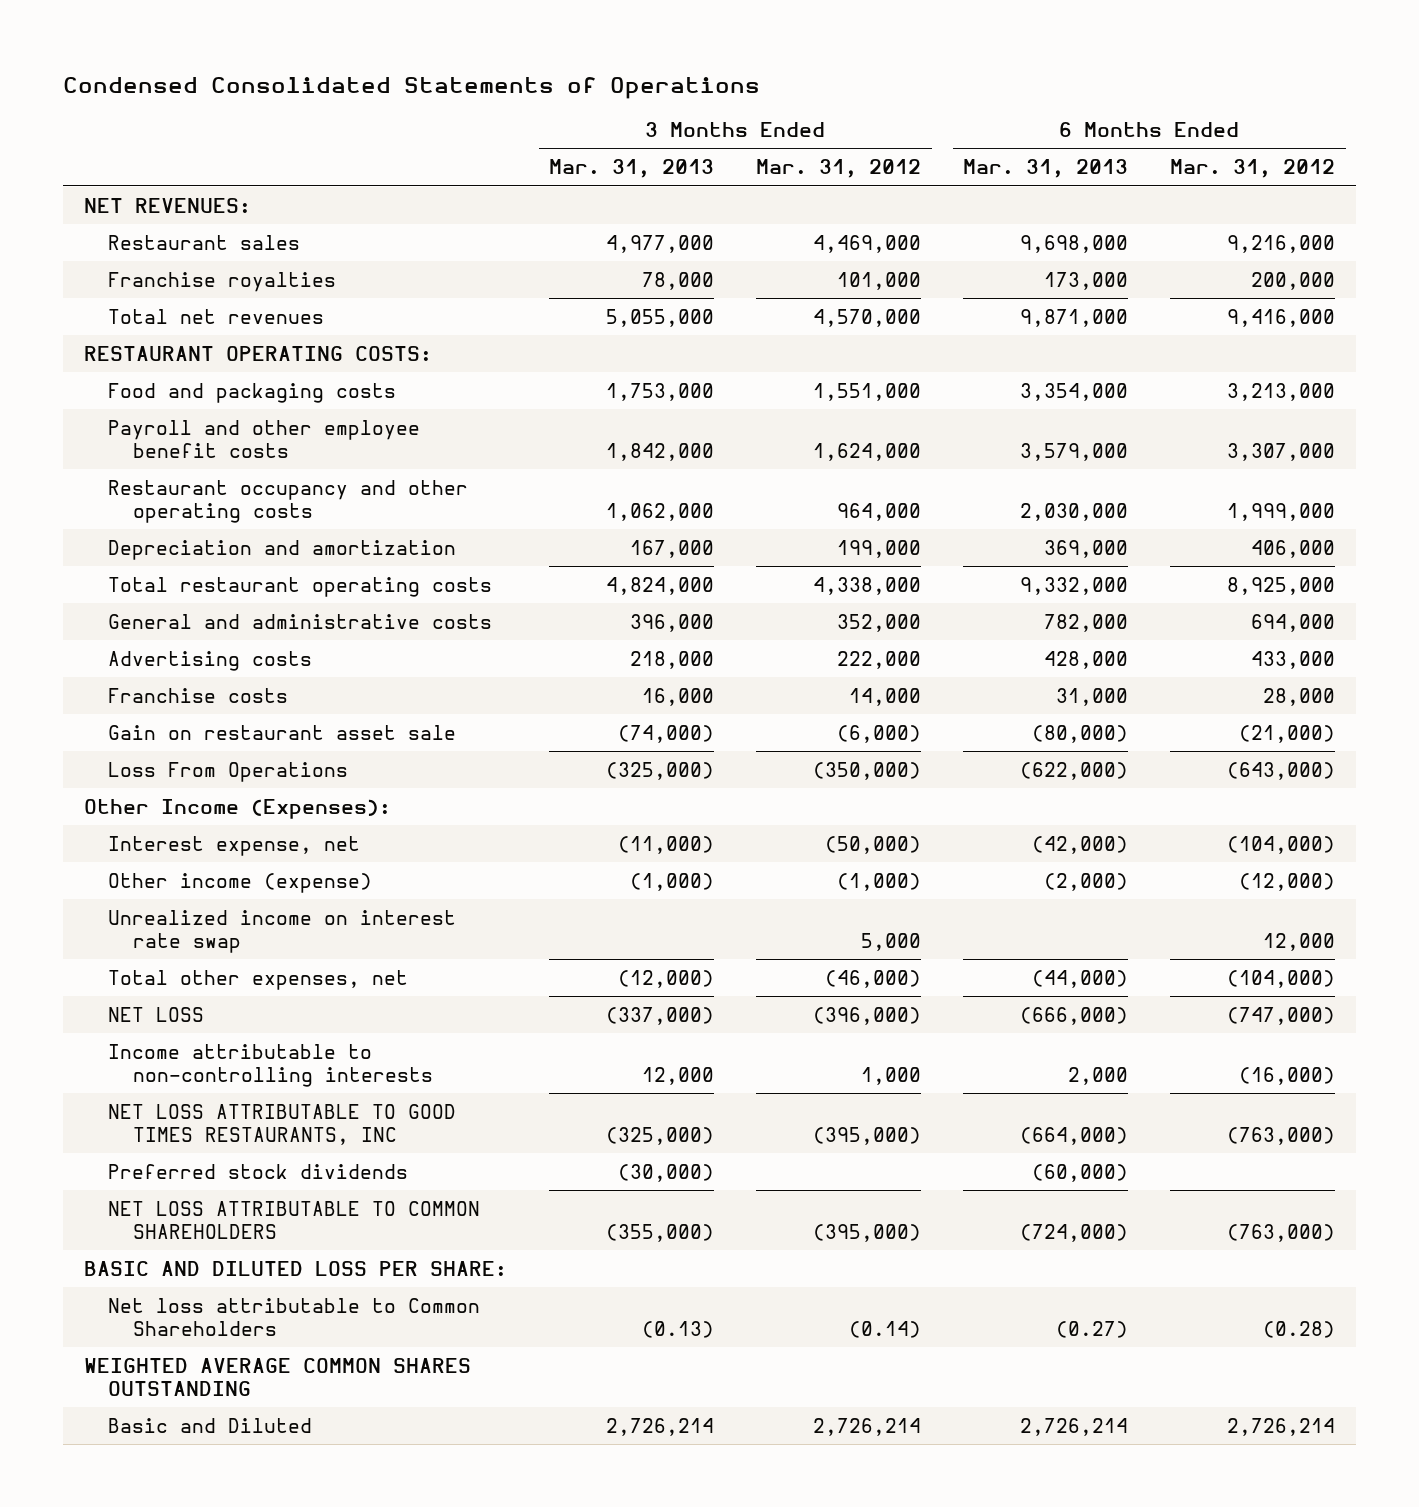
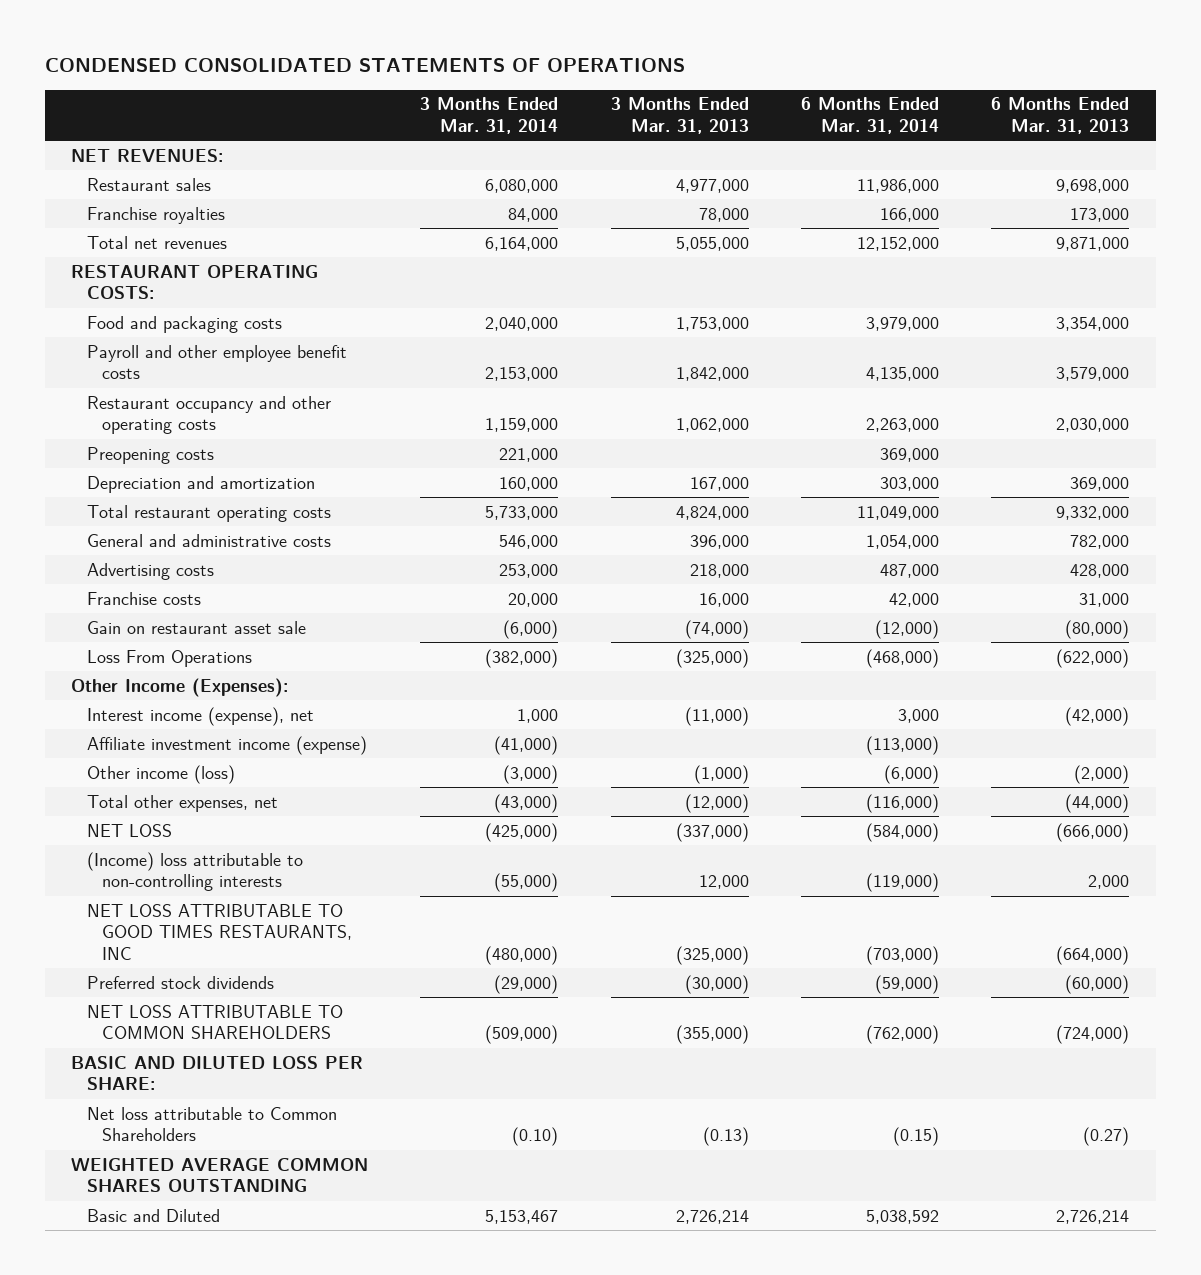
- Condensed Consolidated Statements of Operations
+ CONDENSED CONSOLIDATED STATEMENTS OF OPERATIONS
- | 3 Months Ended Mar. 31, 2013 | 3 Months Ended Mar. 31, 2012 | 6 Months Ended Mar. 31, 2013 | 6 Months Ended Mar. 31, 2012
+ | 3 Months Ended Mar. 31, 2014 | 3 Months Ended Mar. 31, 2013 | 6 Months Ended Mar. 31, 2014 | 6 Months Ended Mar. 31, 2013
+ Preopening costs | 221,000 | | 369,000 |
- Interest expense, net | (11,000) | (50,000) | (42,000) | (104,000)
- Other income (expense) | (1,000) | (1,000) | (2,000) | (12,000)
- Unrealized income on interest rate swap | | 5,000 | | 12,000
+ Interest income (expense), net | 1,000 | (11,000) | 3,000 | (42,000)
+ Affiliate investment income (expense) | (41,000) | | (113,000) |
+ Other income (loss) | (3,000) | (1,000) | (6,000) | (2,000)
- Income attributable to non-controlling interests | 12,000 | 1,000 | 2,000 | (16,000)
+ (Income) loss attributable to non-controlling interests | (55,000) | 12,000 | (119,000) | 2,000

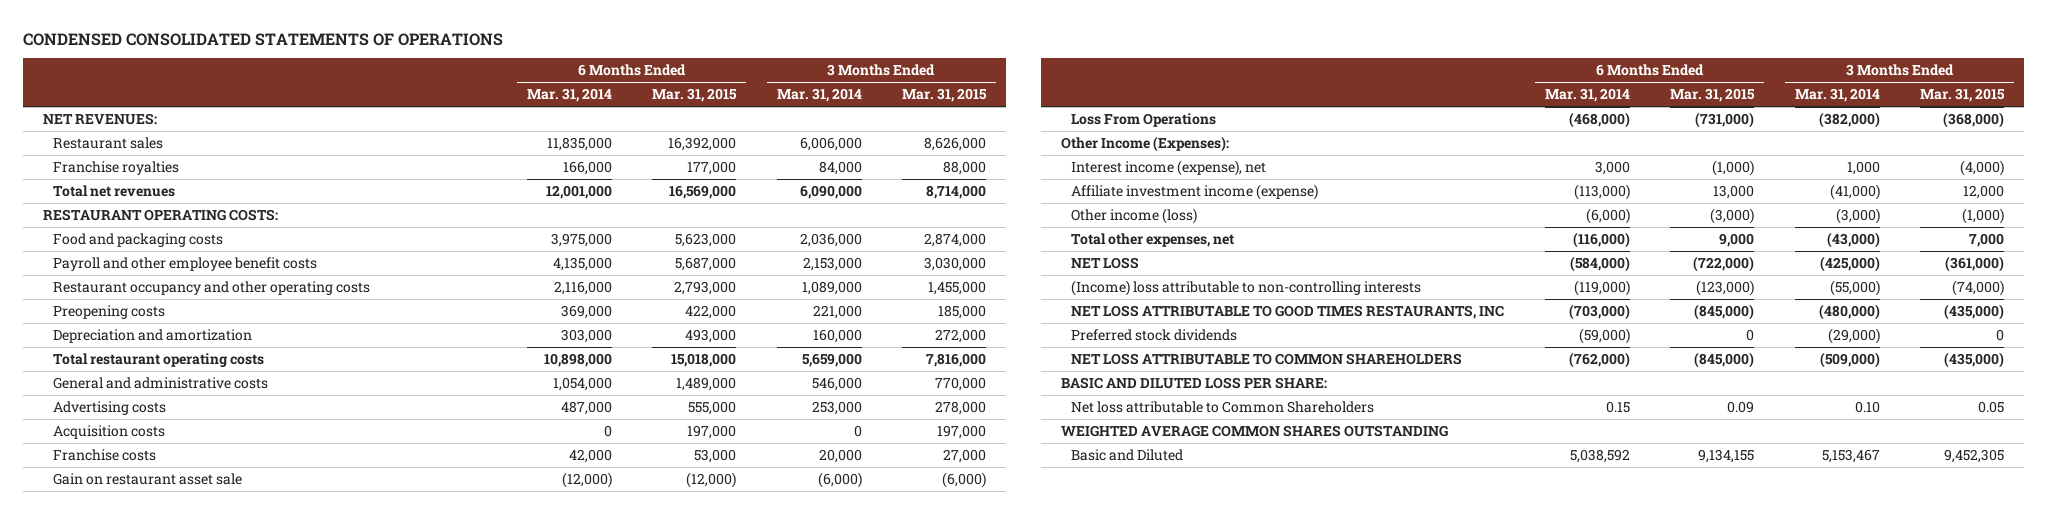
- | 3 Months Ended Mar. 31, 2014 | 3 Months Ended Mar. 31, 2013 | 6 Months Ended Mar. 31, 2014 | 6 Months Ended Mar. 31, 2013
+ | 6 Months Ended Mar. 31, 2014 | 6 Months Ended Mar. 31, 2015 | 3 Months Ended Mar. 31, 2014 | 3 Months Ended Mar. 31, 2015
- Restaurant sales | 6,080,000 | 4,977,000 | 11,986,000 | 9,698,000
+ Restaurant sales | 11,835,000 | 16,392,000 | 6,006,000 | 8,626,000
- Total net revenues | 6,164,000 | 5,055,000 | 12,152,000 | 9,871,000
+ Total net revenues | 12,001,000 | 16,569,000 | 6,090,000 | 8,714,000
- Food and packaging costs | 2,040,000 | 1,753,000 | 3,979,000 | 3,354,000
+ Food and packaging costs | 3,975,000 | 5,623,000 | 2,036,000 | 2,874,000
- Restaurant occupancy and other operating costs | 1,159,000 | 1,062,000 | 2,263,000 | 2,030,000
+ Restaurant occupancy and other operating costs | 2,116,000 | 2,793,000 | 1,089,000 | 1,455,000
- Total restaurant operating costs | 5,733,000 | 4,824,000 | 11,049,000 | 9,332,000
+ Total restaurant operating costs | 10,898,000 | 15,018,000 | 5,659,000 | 7,816,000
+ Acquisition costs | 0 | 197,000 | 0 | 197,000
- Net loss attributable to Common Shareholders | (0.10) | (0.13) | (0.15) | (0.27)
+ Net loss attributable to Common Shareholders | 0.15 | 0.09 | 0.10 | 0.05

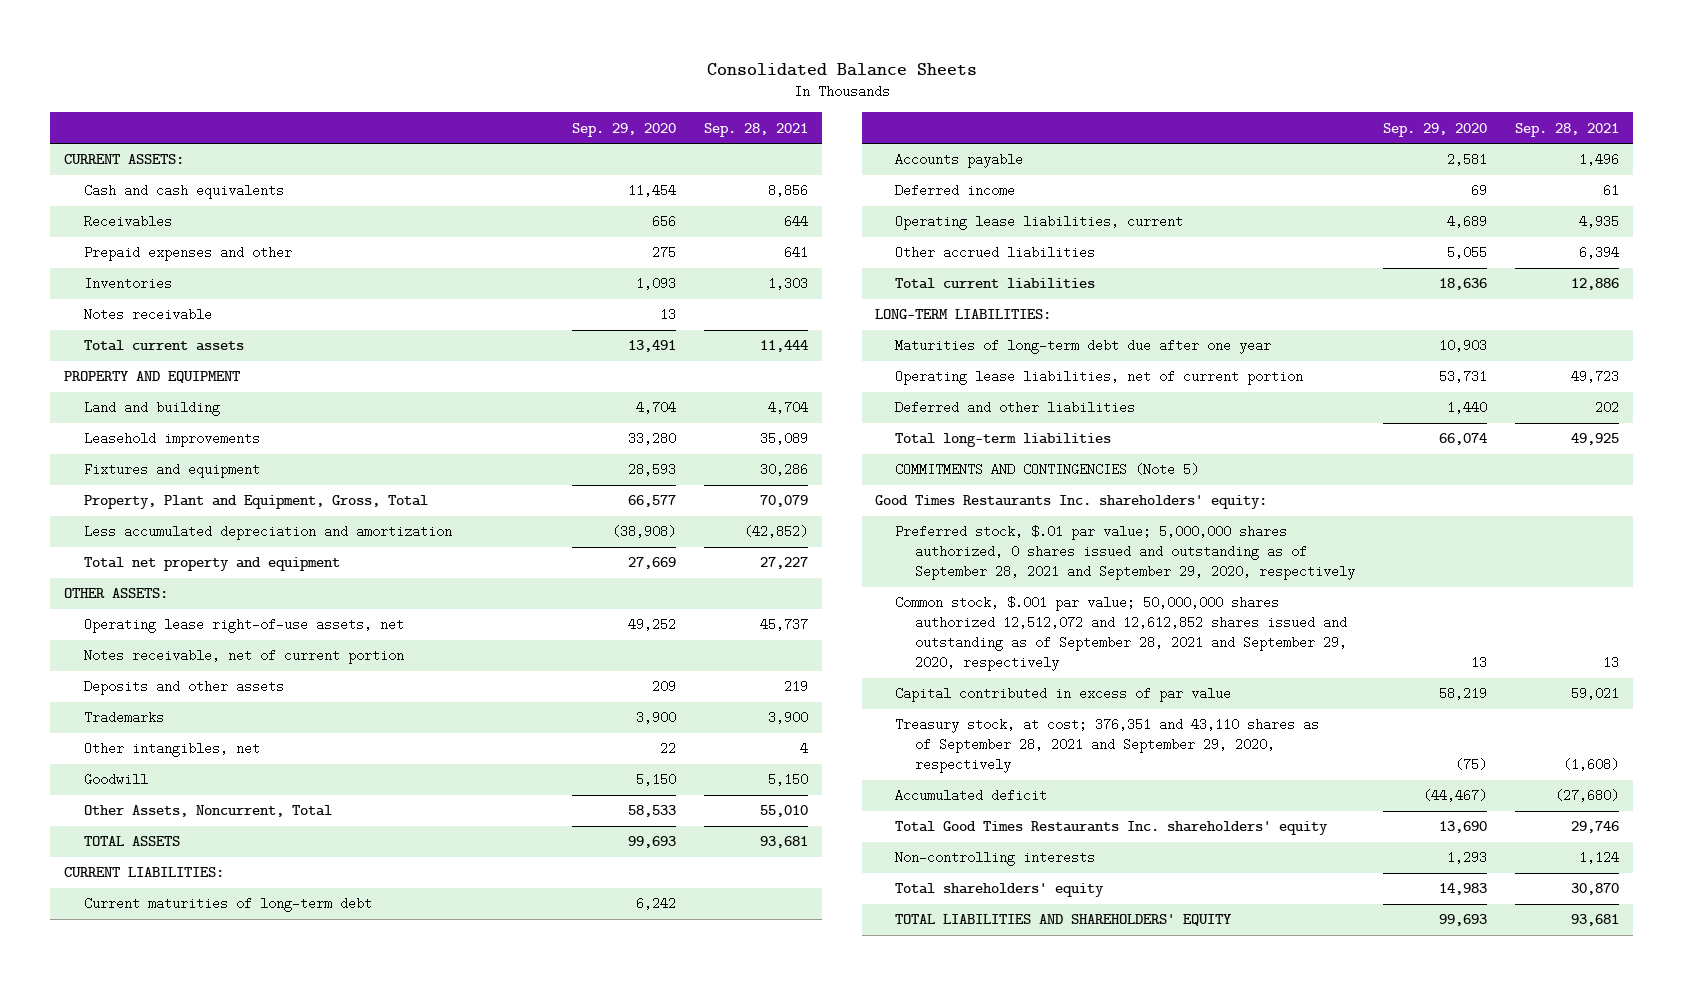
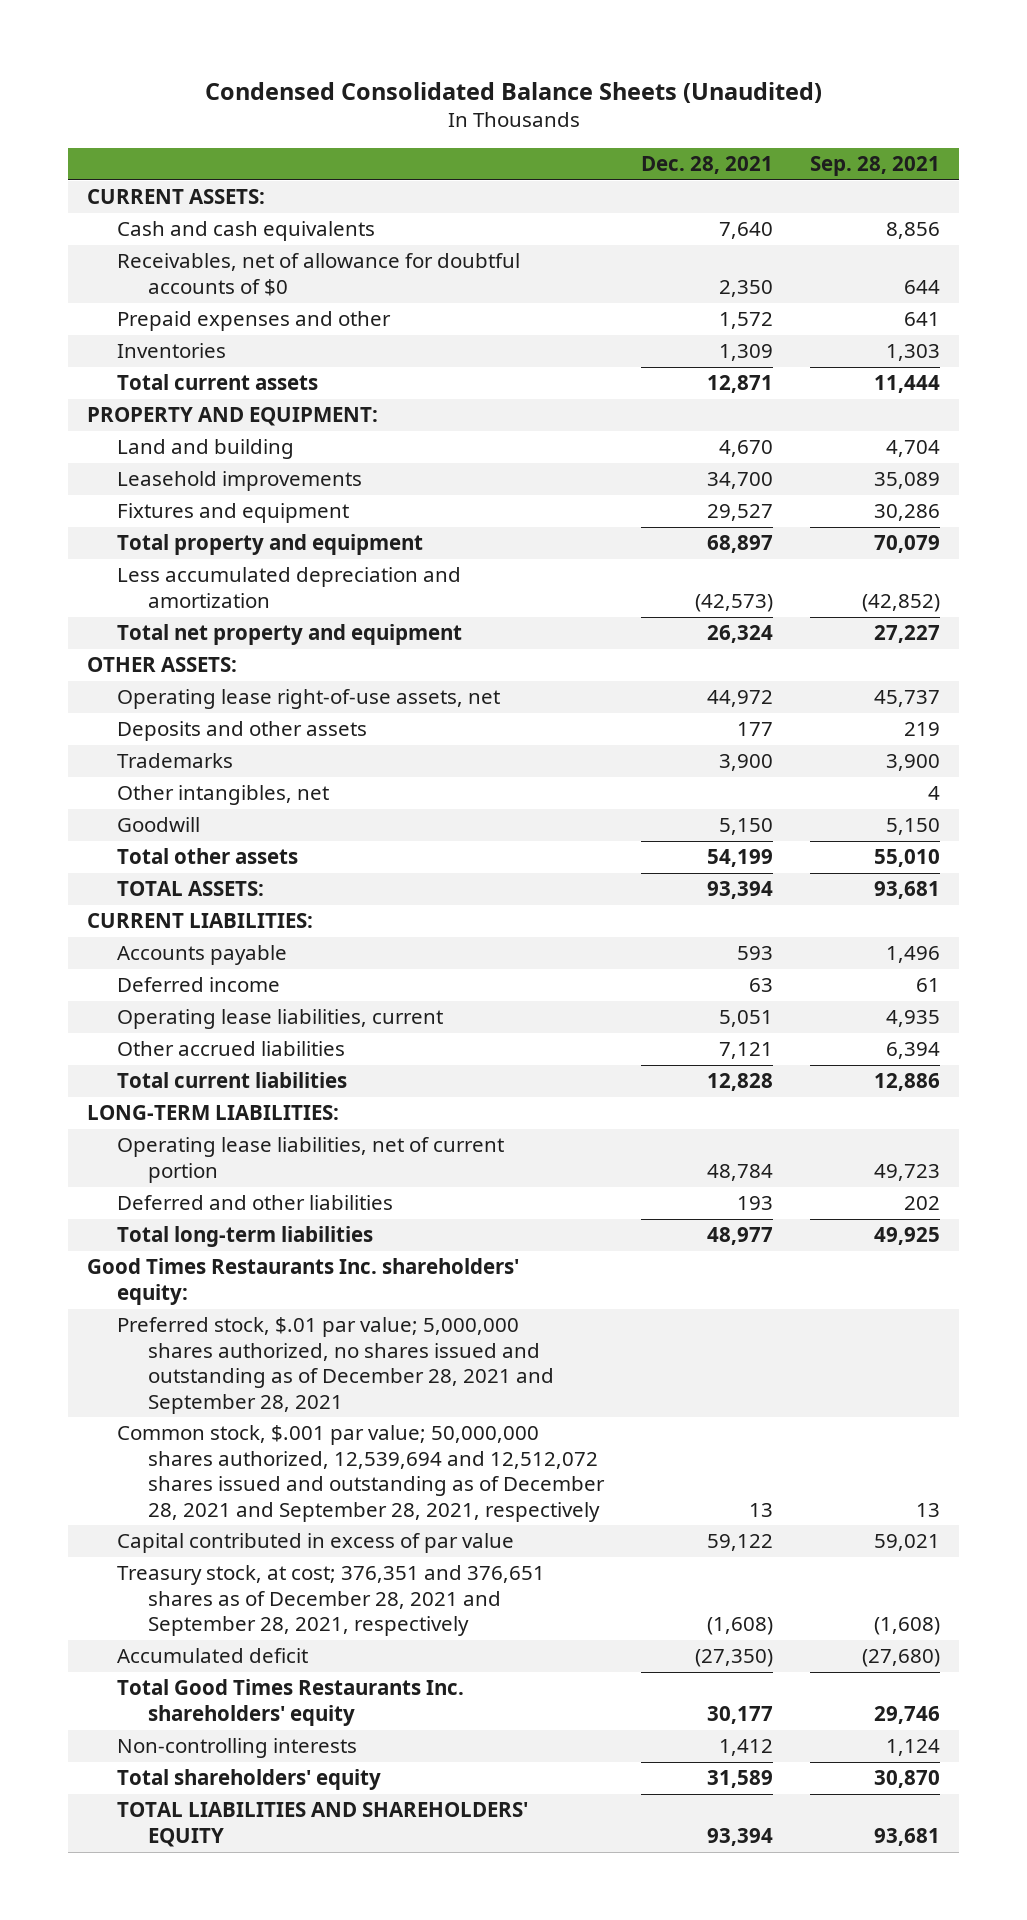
- Consolidated Balance Sheets
+ Condensed Consolidated Balance Sheets (Unaudited)
- | Sep. 29, 2020 | Sep. 28, 2021
+ | Dec. 28, 2021 | Sep. 28, 2021
- Receivables | 656 | 644
+ Receivables, net of allowance for doubtful accounts of $0 | 2,350 | 644
- Notes receivable | 13 |
- PROPERTY AND EQUIPMENT
+ PROPERTY AND EQUIPMENT:
- Property, Plant and Equipment, Gross, Total | 66,577 | 70,079
+ Total property and equipment | 68,897 | 70,079
- Notes receivable, net of current portion
- Other Assets, Noncurrent, Total | 58,533 | 55,010
- TOTAL ASSETS | 99,693 | 93,681
+ Total other assets | 54,199 | 55,010
+ TOTAL ASSETS: | 93,394 | 93,681
- Current maturities of long-term debt | 6,242 |
- Maturities of long-term debt due after one year | 10,903 |
- COMMITMENTS AND CONTINGENCIES (Note 5)
- Preferred stock, $.01 par value; 5,000,000 shares authorized, 0 shares issued and outstanding as of September 28, 2021 and September 29, 2020, respectively
- Common stock, $.001 par value; 50,000,000 shares authorized 12,512,072 and 12,612,852 shares issued and outstanding as of September 28, 2021 and September 29, 2020, respectively | 13 | 13
+ Preferred stock, $.01 par value; 5,000,000 shares authorized, no shares issued and outstanding as of December 28, 2021 and September 28, 2021
+ Common stock, $.001 par value; 50,000,000 shares authorized, 12,539,694 and 12,512,072 shares issued and outstanding as of December 28, 2021 and September 28, 2021, respectively | 13 | 13
- Treasury stock, at cost; 376,351 and 43,110 shares as of September 28, 2021 and September 29, 2020, respectively | (75) | (1,608)
+ Treasury stock, at cost; 376,351 and 376,651 shares as of December 28, 2021 and September 28, 2021, respectively | (1,608) | (1,608)

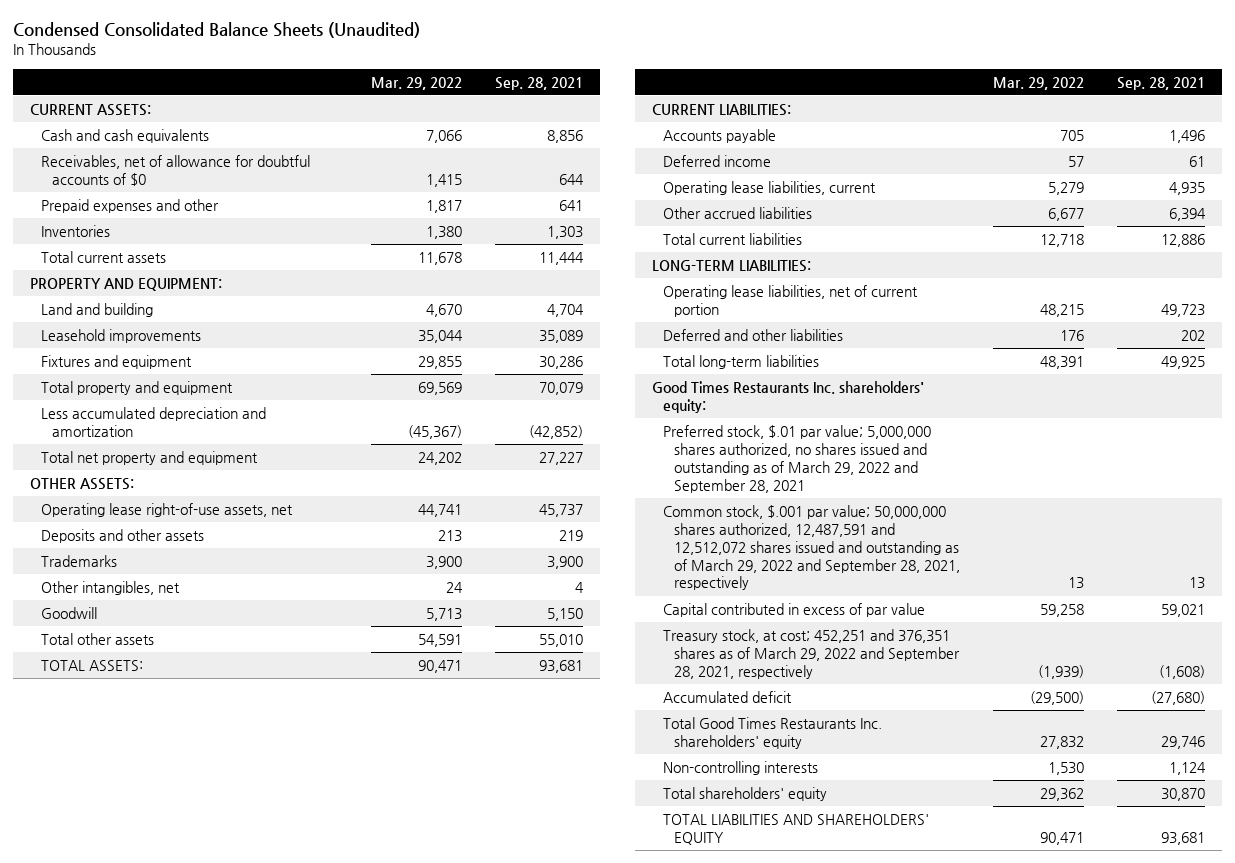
- | Dec. 28, 2021 | Sep. 28, 2021
+ | Mar. 29, 2022 | Sep. 28, 2021
- Preferred stock, $.01 par value; 5,000,000 shares authorized, no shares issued and outstanding as of December 28, 2021 and September 28, 2021
- Common stock, $.001 par value; 50,000,000 shares authorized, 12,539,694 and 12,512,072 shares issued and outstanding as of December 28, 2021 and September 28, 2021, respectively | 13 | 13
+ Preferred stock, $.01 par value; 5,000,000 shares authorized, no shares issued and outstanding as of March 29, 2022 and September 28, 2021
+ Common stock, $.001 par value; 50,000,000 shares authorized, 12,487,591 and 12,512,072 shares issued and outstanding as of March 29, 2022 and September 28, 2021, respectively | 13 | 13
- Treasury stock, at cost; 376,351 and 376,651 shares as of December 28, 2021 and September 28, 2021, respectively | (1,608) | (1,608)
+ Treasury stock, at cost; 452,251 and 376,351 shares as of March 29, 2022 and September 28, 2021, respectively | (1,939) | (1,608)

